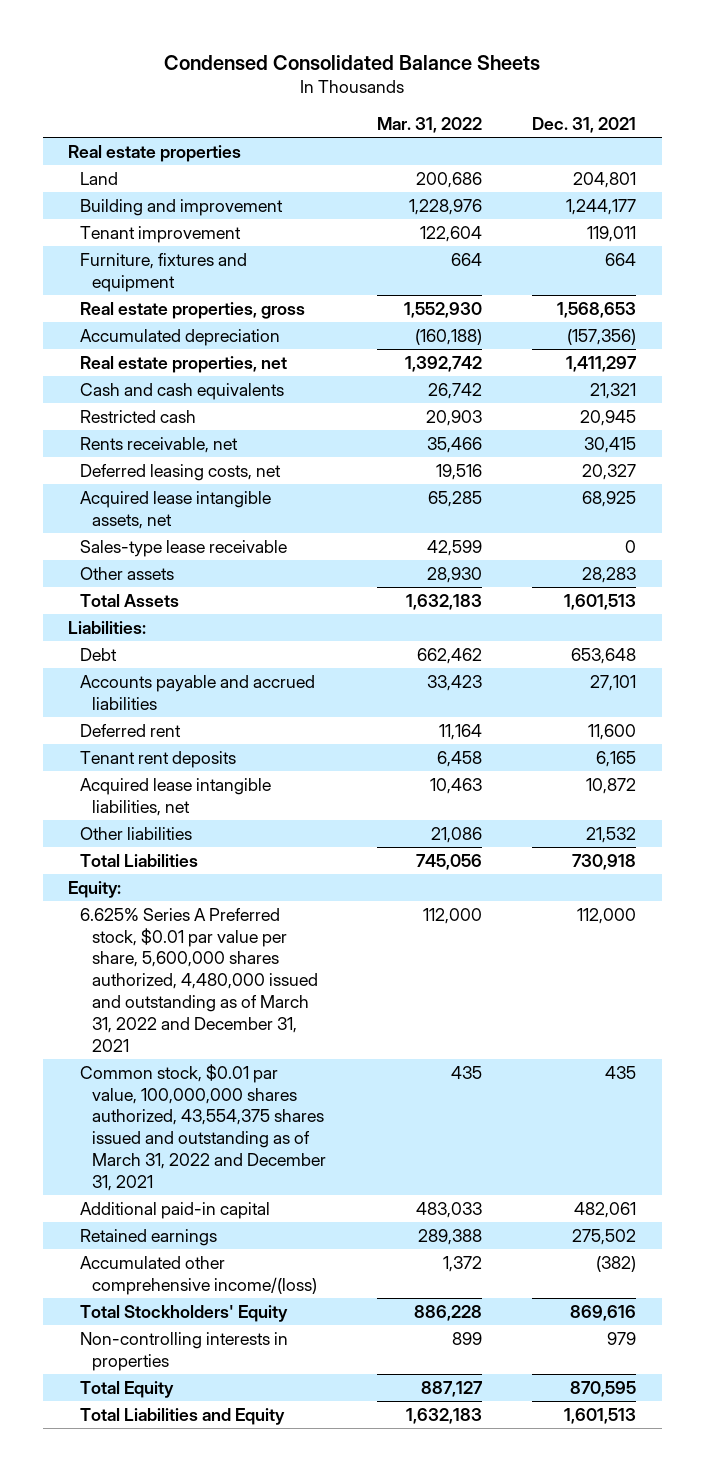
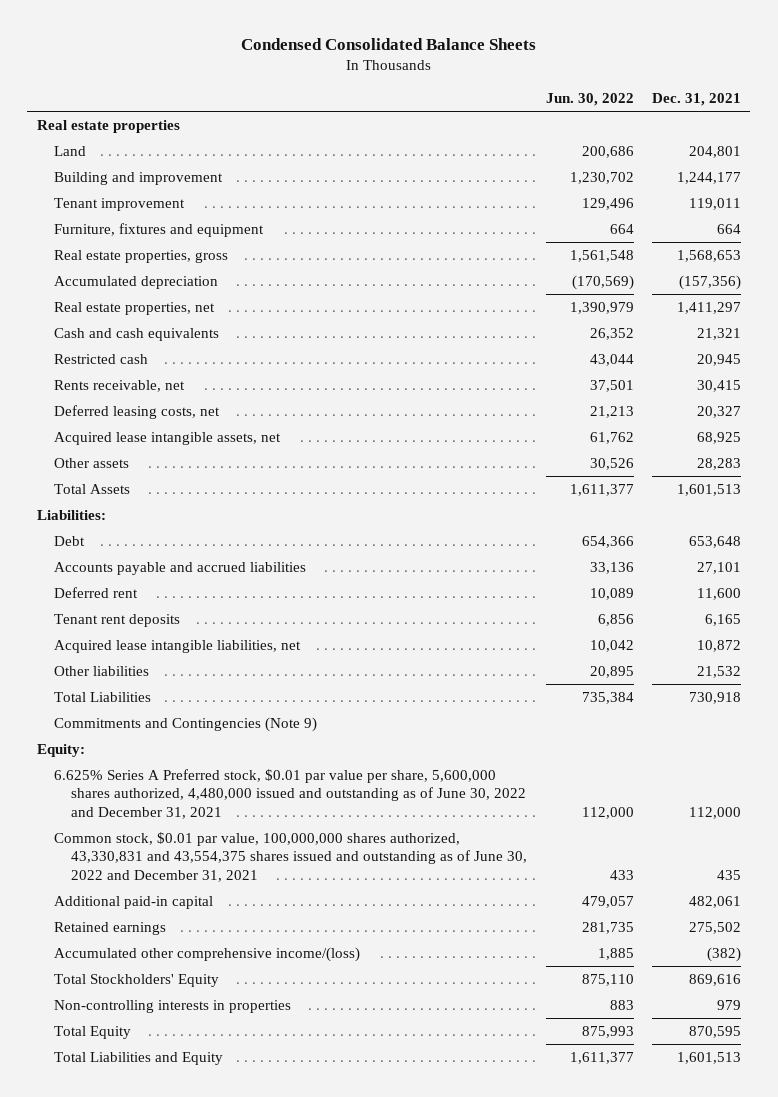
- | Mar. 31, 2022 | Dec. 31, 2021
+ | Jun. 30, 2022 | Dec. 31, 2021
- Sales-type lease receivable | 42,599 | 0
+ Commitments and Contingencies (Note 9)
- 6.625% Series A Preferred stock, $0.01 par value per share, 5,600,000 shares authorized, 4,480,000 issued and outstanding as of March 31, 2022 and December 31, 2021 | 112,000 | 112,000
- Common stock, $0.01 par value, 100,000,000 shares authorized, 43,554,375 shares issued and outstanding as of March 31, 2022 and December 31, 2021 | 435 | 435
+ 6.625% Series A Preferred stock, $0.01 par value per share, 5,600,000 shares authorized, 4,480,000 issued and outstanding as of June 30, 2022 and December 31, 2021 | 112,000 | 112,000
+ Common stock, $0.01 par value, 100,000,000 shares authorized, 43,330,831 and 43,554,375 shares issued and outstanding as of June 30, 2022 and December 31, 2021 | 433 | 435

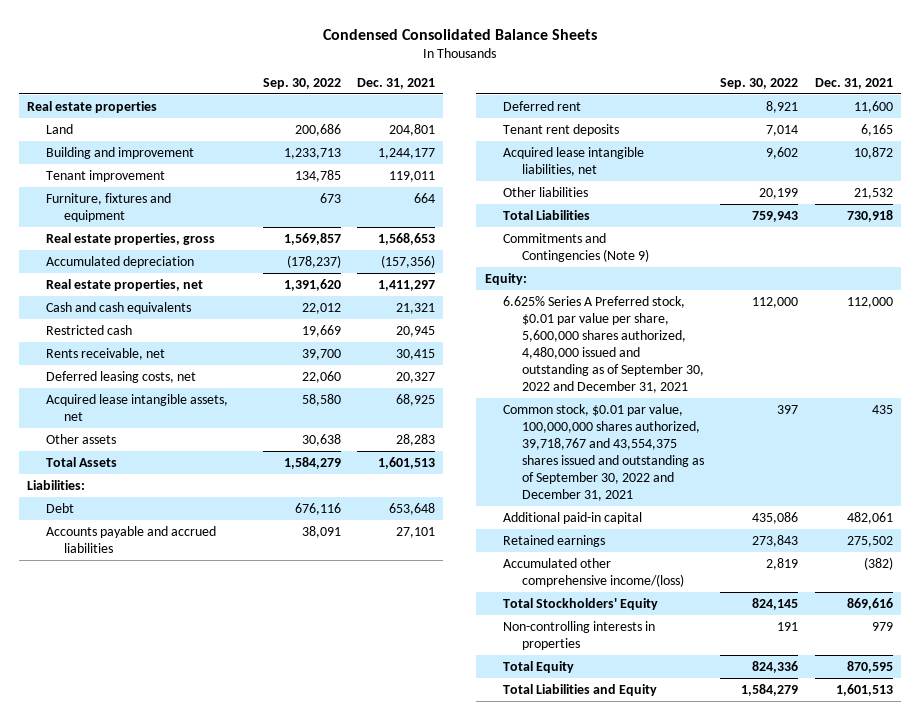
- | Jun. 30, 2022 | Dec. 31, 2021
+ | Sep. 30, 2022 | Dec. 31, 2021
- 6.625% Series A Preferred stock, $0.01 par value per share, 5,600,000 shares authorized, 4,480,000 issued and outstanding as of June 30, 2022 and December 31, 2021 | 112,000 | 112,000
- Common stock, $0.01 par value, 100,000,000 shares authorized, 43,330,831 and 43,554,375 shares issued and outstanding as of June 30, 2022 and December 31, 2021 | 433 | 435
+ 6.625% Series A Preferred stock, $0.01 par value per share, 5,600,000 shares authorized, 4,480,000 issued and outstanding as of September 30, 2022 and December 31, 2021 | 112,000 | 112,000
+ Common stock, $0.01 par value, 100,000,000 shares authorized, 39,718,767 and 43,554,375 shares issued and outstanding as of September 30, 2022 and December 31, 2021 | 397 | 435

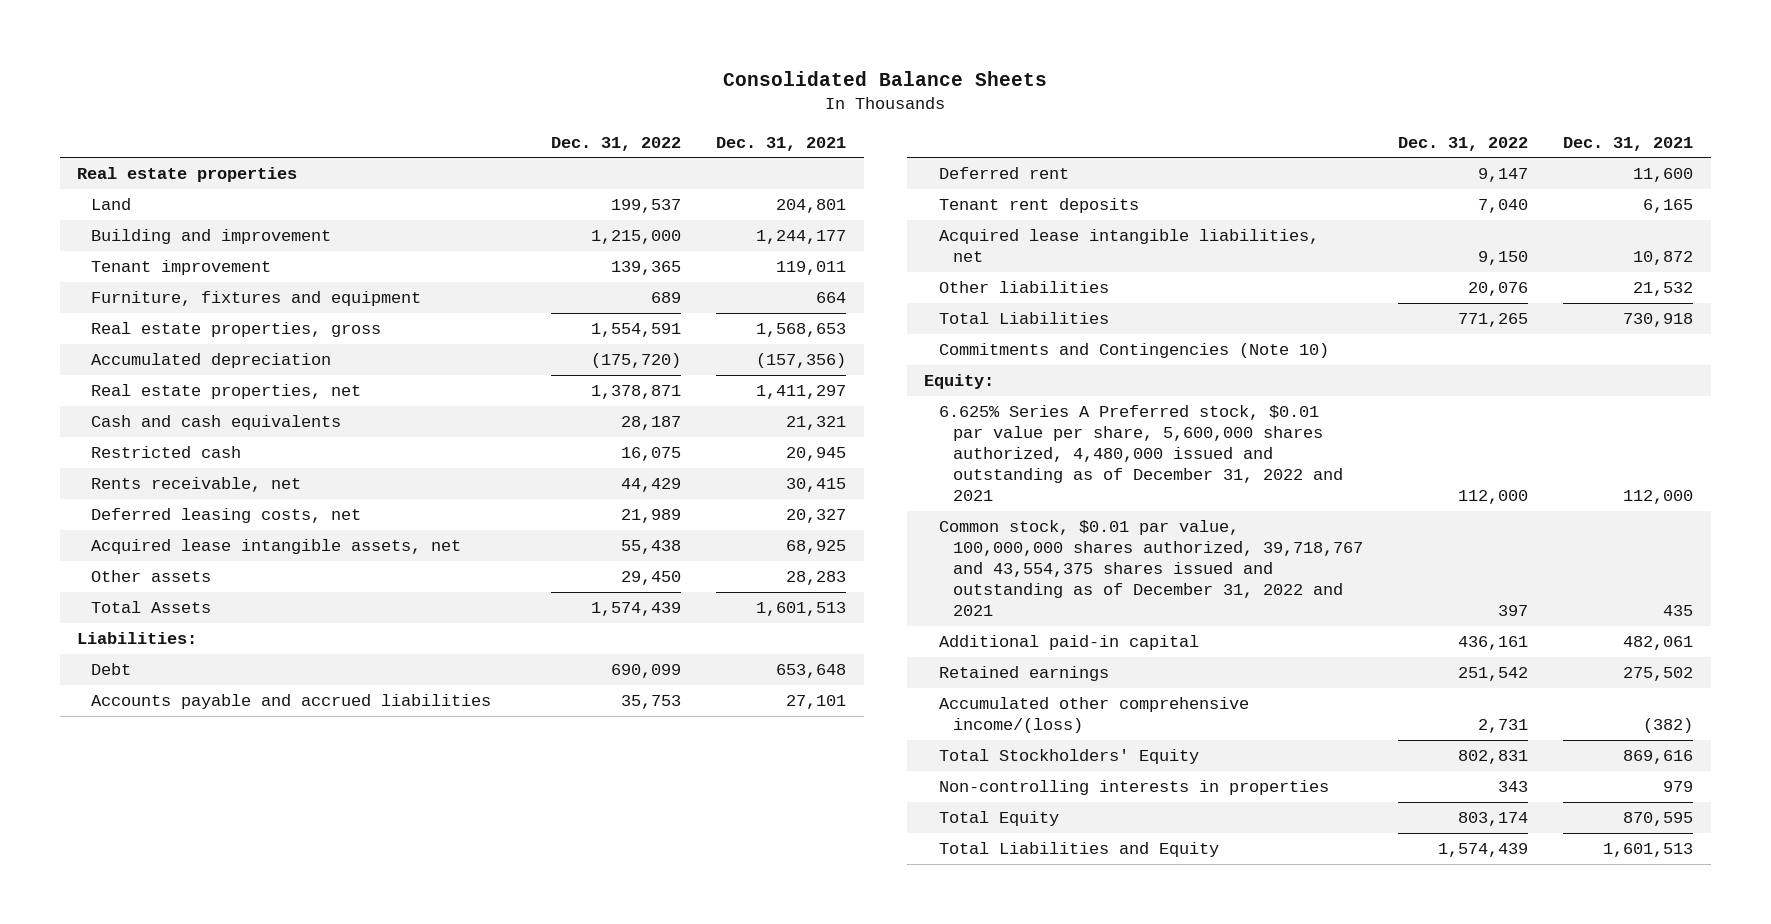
- Condensed Consolidated Balance Sheets
+ Consolidated Balance Sheets
- | Sep. 30, 2022 | Dec. 31, 2021
+ | Dec. 31, 2022 | Dec. 31, 2021
- Commitments and Contingencies (Note 9)
+ Commitments and Contingencies (Note 10)
- 6.625% Series A Preferred stock, $0.01 par value per share, 5,600,000 shares authorized, 4,480,000 issued and outstanding as of September 30, 2022 and December 31, 2021 | 112,000 | 112,000
- Common stock, $0.01 par value, 100,000,000 shares authorized, 39,718,767 and 43,554,375 shares issued and outstanding as of September 30, 2022 and December 31, 2021 | 397 | 435
+ 6.625% Series A Preferred stock, $0.01 par value per share, 5,600,000 shares authorized, 4,480,000 issued and outstanding as of December 31, 2022 and 2021 | 112,000 | 112,000
+ Common stock, $0.01 par value, 100,000,000 shares authorized, 39,718,767 and 43,554,375 shares issued and outstanding as of December 31, 2022 and 2021 | 397 | 435

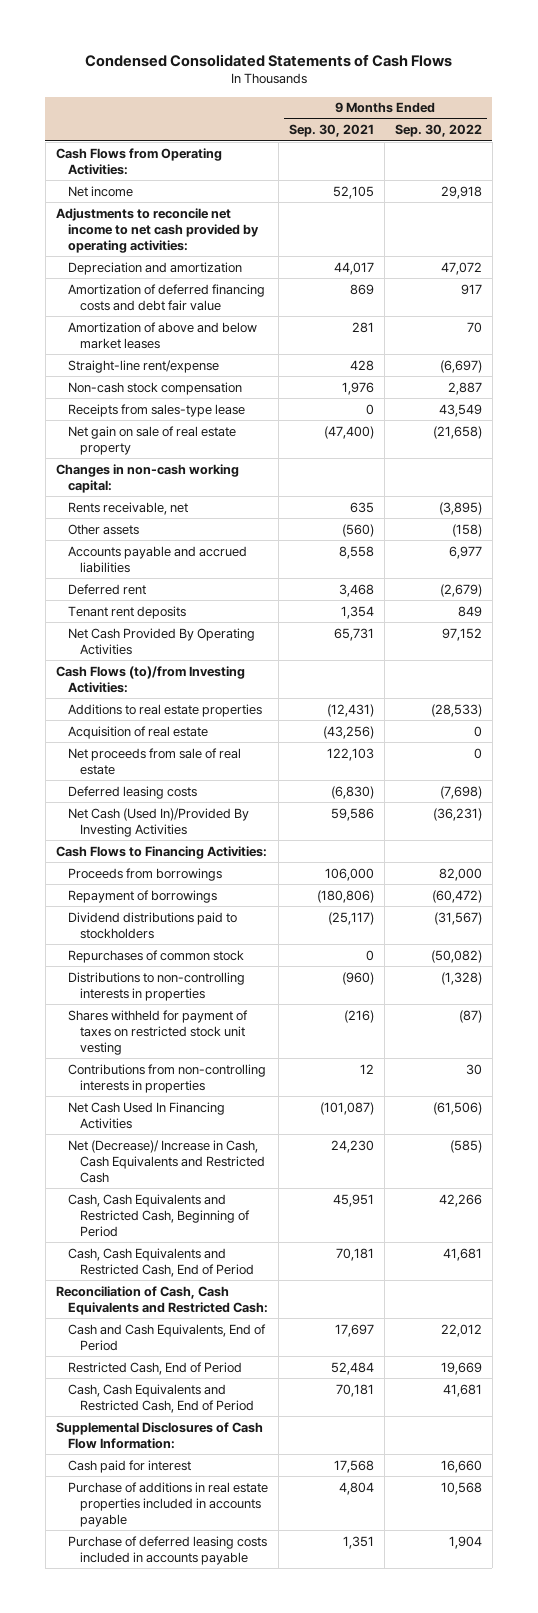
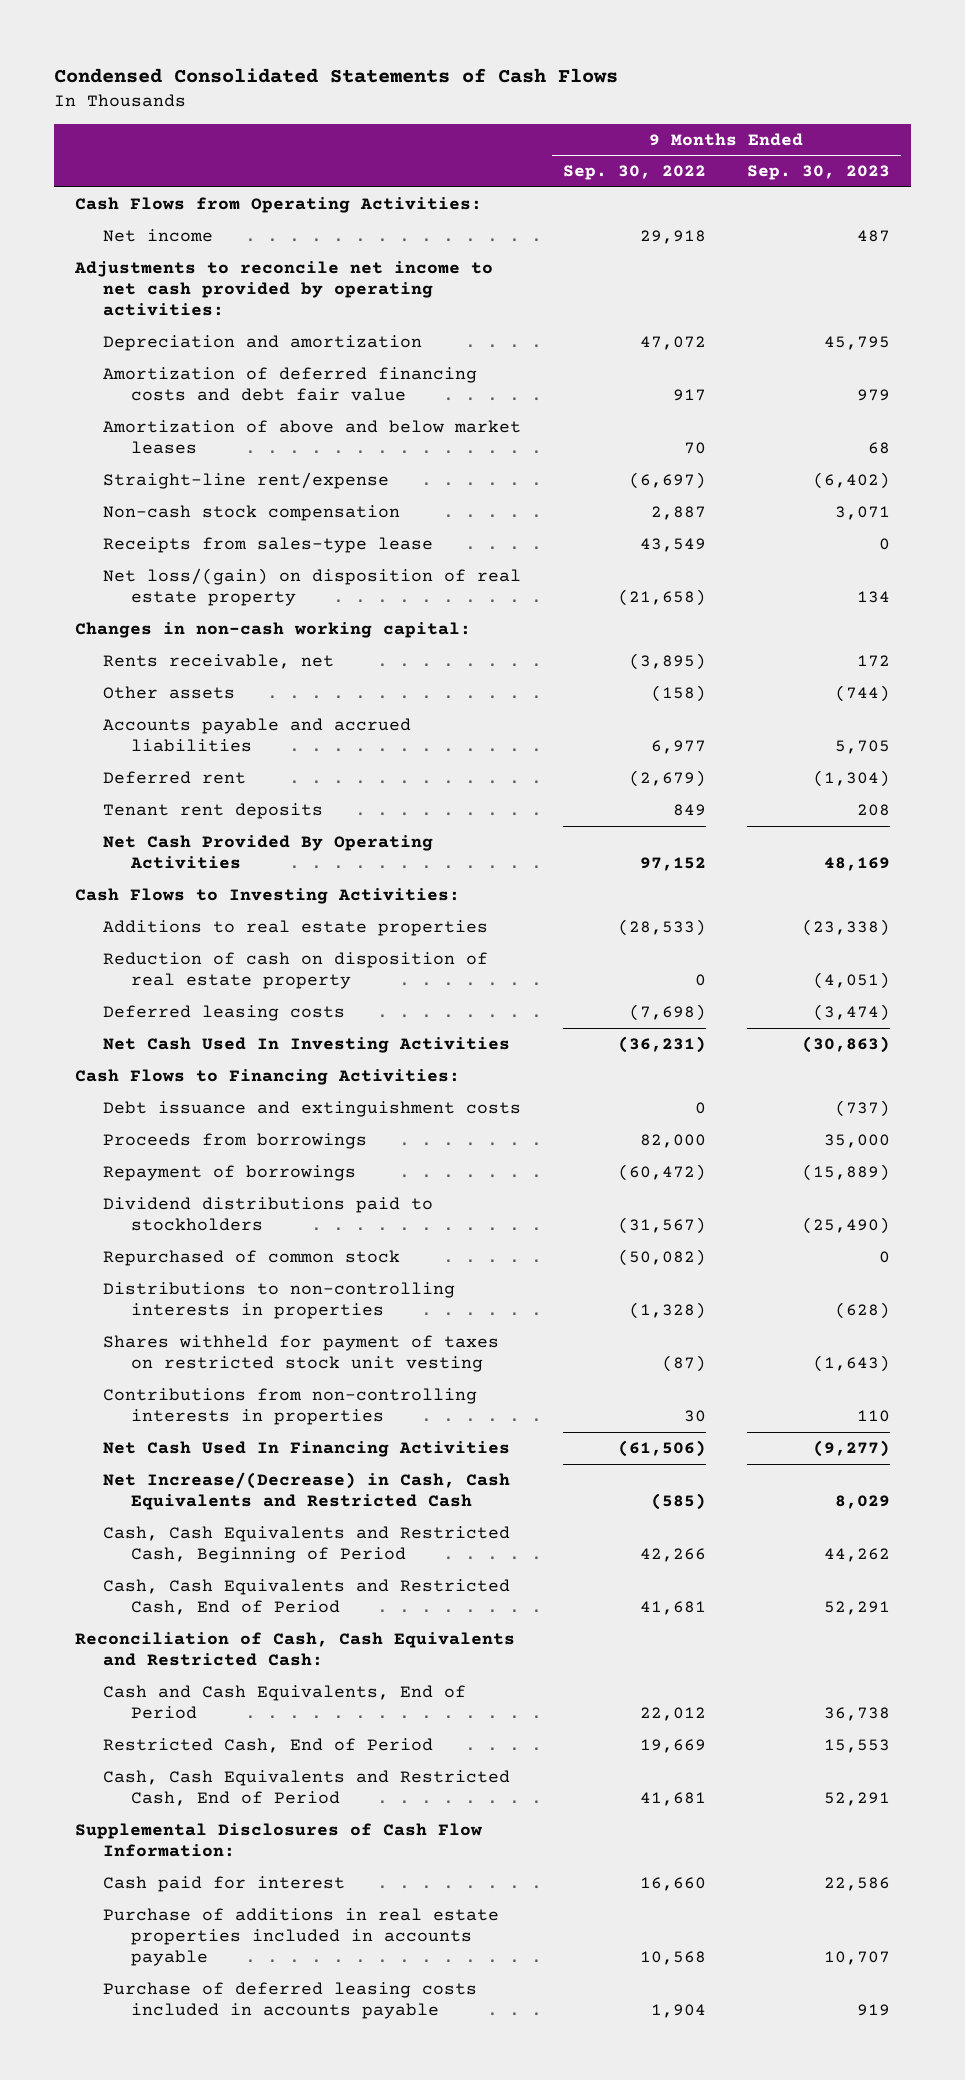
- | 9 Months Ended Sep. 30, 2021 | 9 Months Ended Sep. 30, 2022
+ | 9 Months Ended Sep. 30, 2022 | 9 Months Ended Sep. 30, 2023
- Net gain on sale of real estate property | (47,400) | (21,658)
+ Net loss/(gain) on disposition of real estate property | (21,658) | 134
- Cash Flows (to)/from Investing Activities:
+ Cash Flows to Investing Activities:
- Acquisition of real estate | (43,256) | 0
- Net proceeds from sale of real estate | 122,103 | 0
+ Reduction of cash on disposition of real estate property | 0 | (4,051)
- Net Cash (Used In)/Provided By Investing Activities | 59,586 | (36,231)
+ Net Cash Used In Investing Activities | (36,231) | (30,863)
+ Debt issuance and extinguishment costs | 0 | (737)
- Repurchases of common stock | 0 | (50,082)
+ Repurchased of common stock | (50,082) | 0
- Net (Decrease)/ Increase in Cash, Cash Equivalents and Restricted Cash | 24,230 | (585)
+ Net Increase/(Decrease) in Cash, Cash Equivalents and Restricted Cash | (585) | 8,029

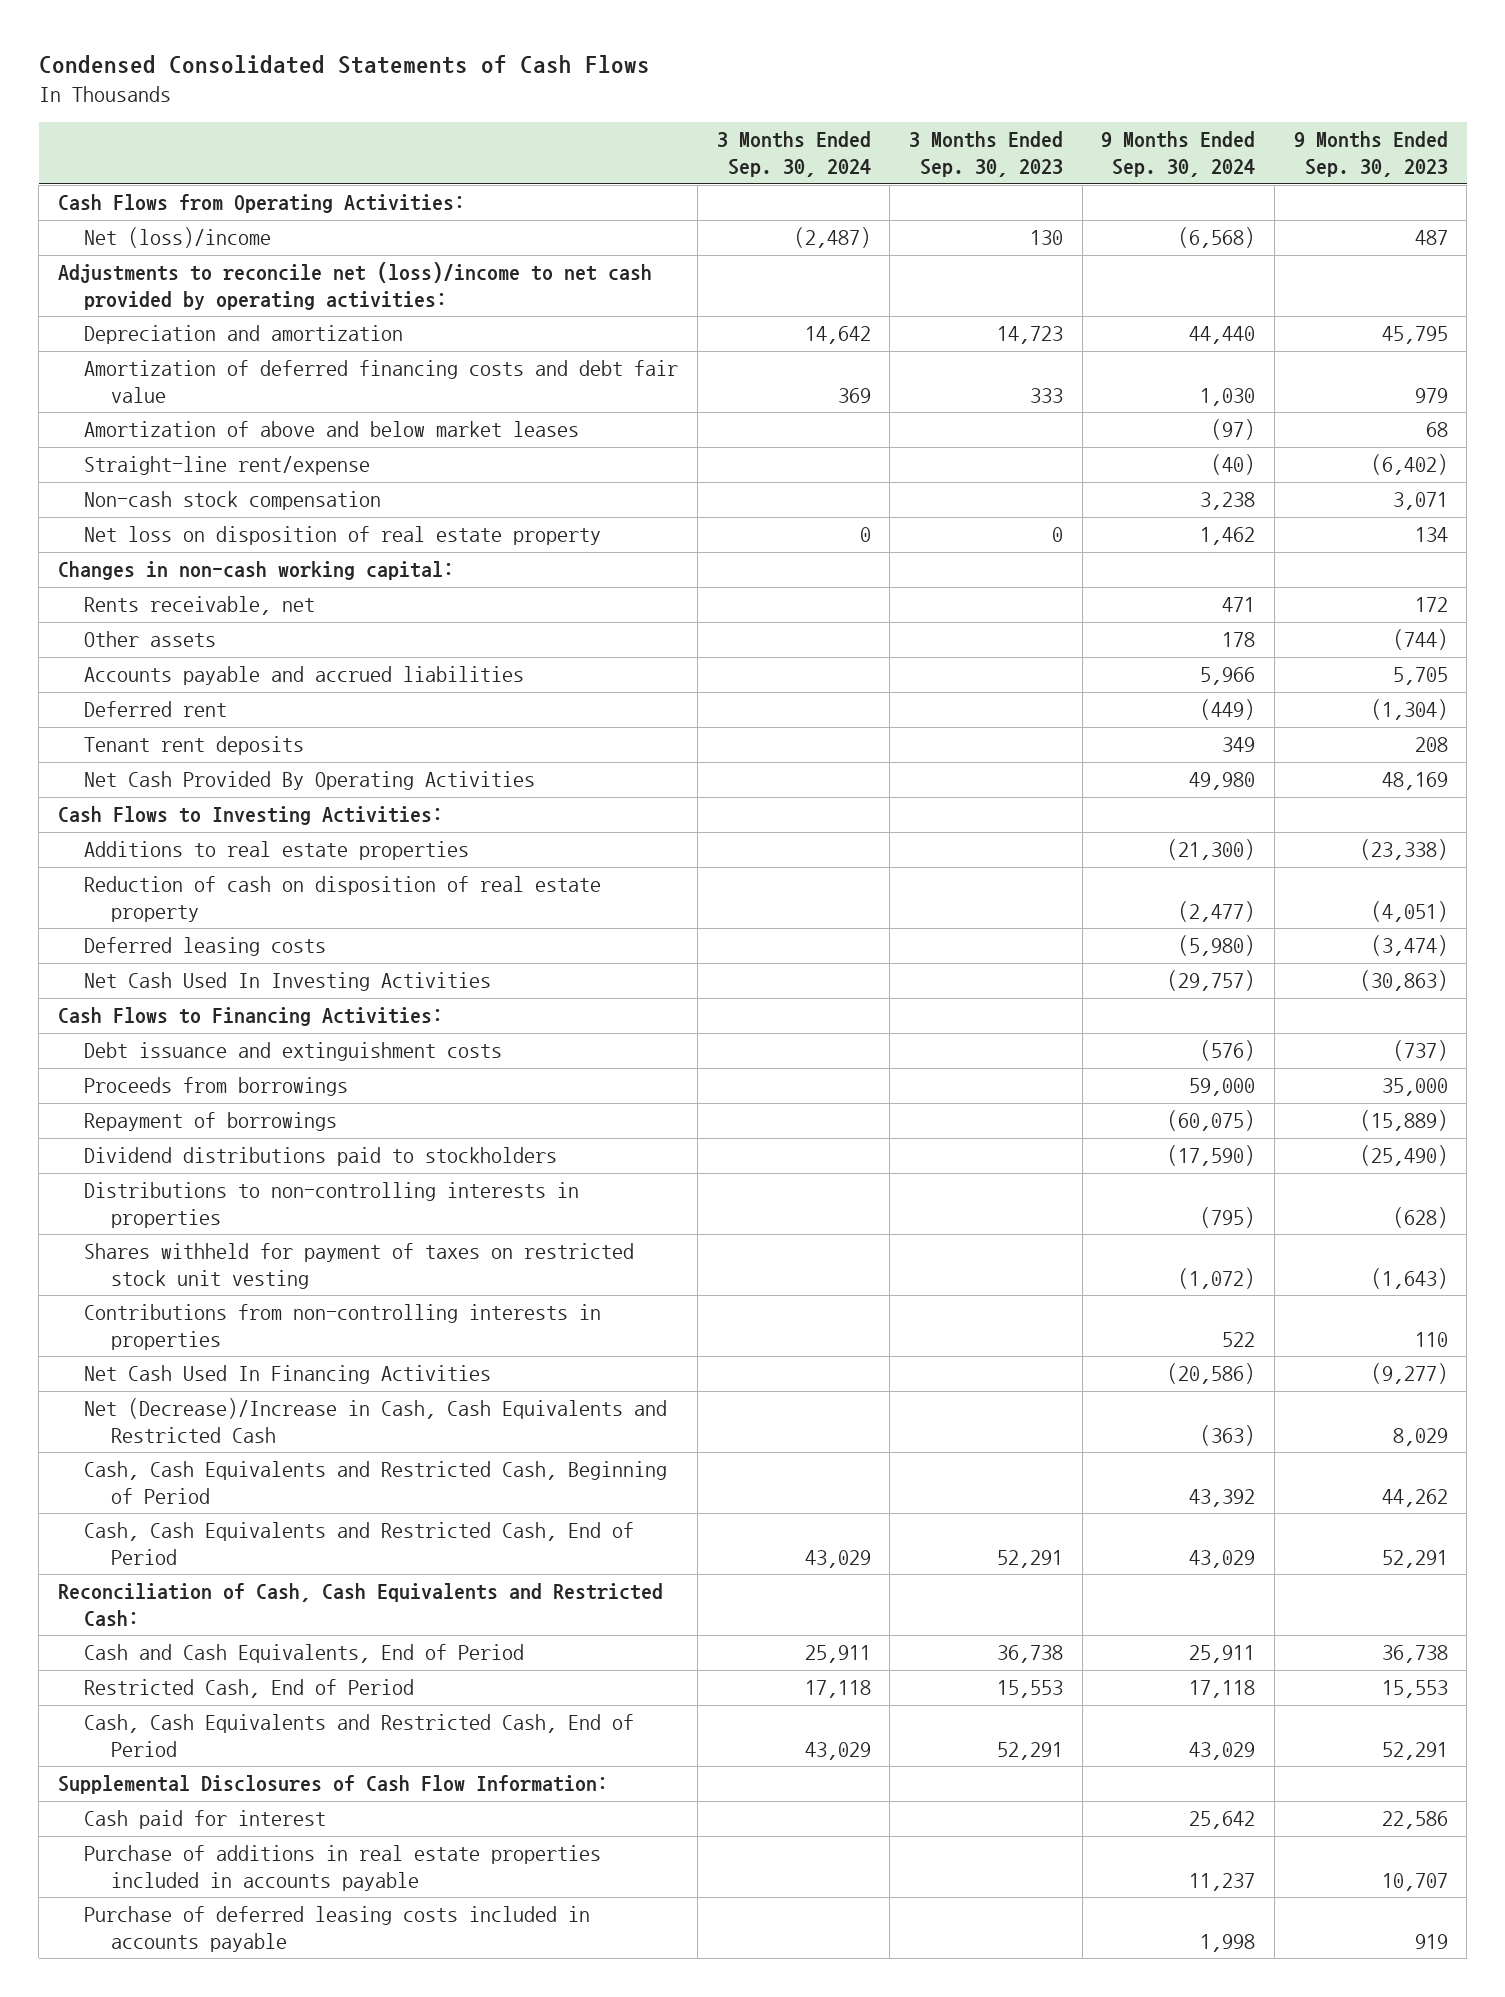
- | 9 Months Ended Sep. 30, 2022 | 9 Months Ended Sep. 30, 2023
+ | 3 Months Ended Sep. 30, 2024 | 3 Months Ended Sep. 30, 2023 | 9 Months Ended Sep. 30, 2024 | 9 Months Ended Sep. 30, 2023
- Net income | 29,918 | 487
- Adjustments to reconcile net income to net cash provided by operating activities:
+ Net (loss)/income | (2,487) | 130 | (6,568) | 487
+ Adjustments to reconcile net (loss)/income to net cash provided by operating activities:
- Receipts from sales-type lease | 43,549 | 0
- Net loss/(gain) on disposition of real estate property | (21,658) | 134
+ Net loss on disposition of real estate property | 0 | 0 | 1,462 | 134
- Repurchased of common stock | (50,082) | 0
- Net Increase/(Decrease) in Cash, Cash Equivalents and Restricted Cash | (585) | 8,029
+ Net (Decrease)/Increase in Cash, Cash Equivalents and Restricted Cash | | | (363) | 8,029

